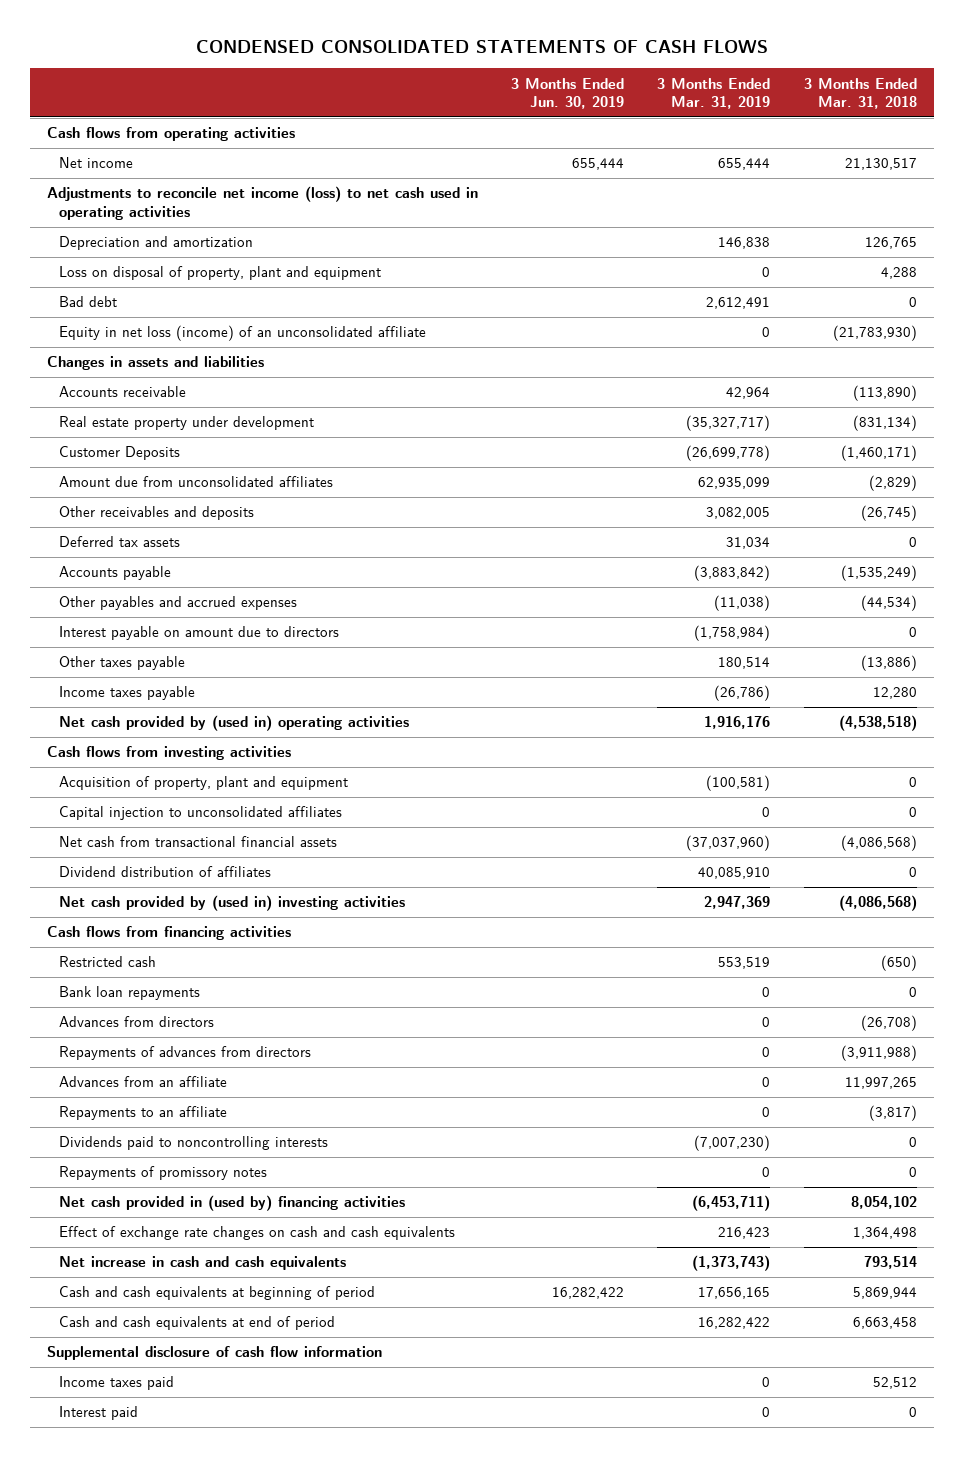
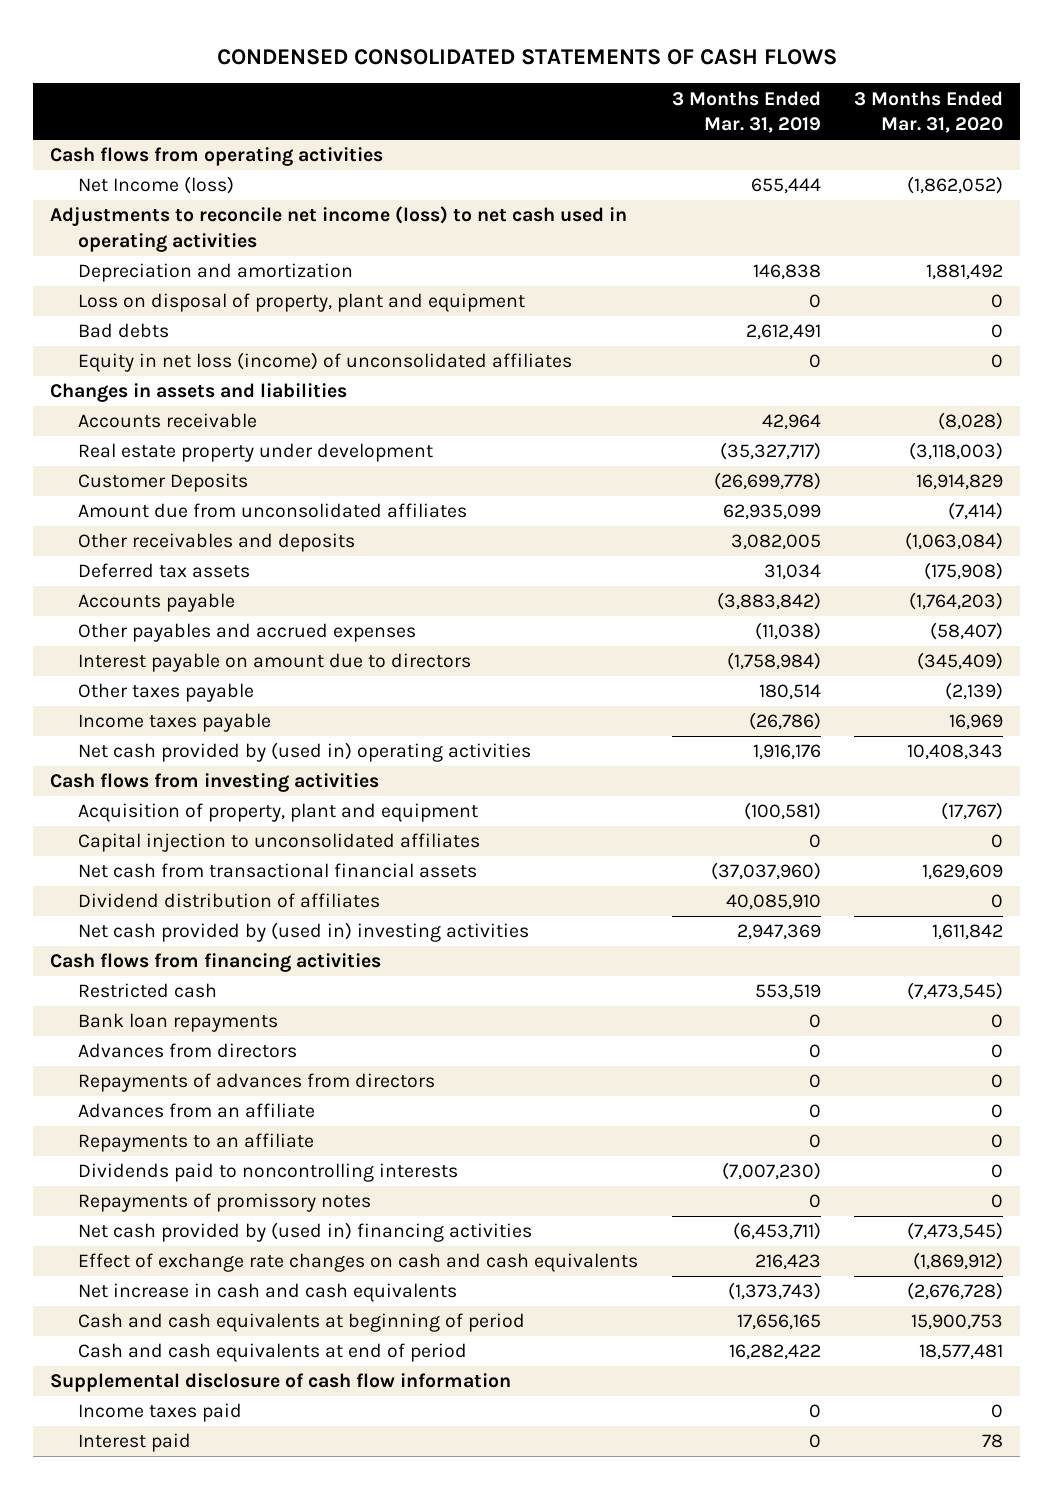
- | 3 Months Ended Jun. 30, 2019 | 3 Months Ended Mar. 31, 2019 | 3 Months Ended Mar. 31, 2018
+ | 3 Months Ended Mar. 31, 2019 | 3 Months Ended Mar. 31, 2020
- Net income | 655,444 | 655,444 | 21,130,517
+ Net Income (loss) | 655,444 | (1,862,052)
- Bad debt | | 2,612,491 | 0
- Equity in net loss (income) of an unconsolidated affiliate | | 0 | (21,783,930)
+ Bad debts | 2,612,491 | 0
+ Equity in net loss (income) of unconsolidated affiliates | 0 | 0
- Net cash provided in (used by) financing activities | | (6,453,711) | 8,054,102
+ Net cash provided by (used in) financing activities | (6,453,711) | (7,473,545)

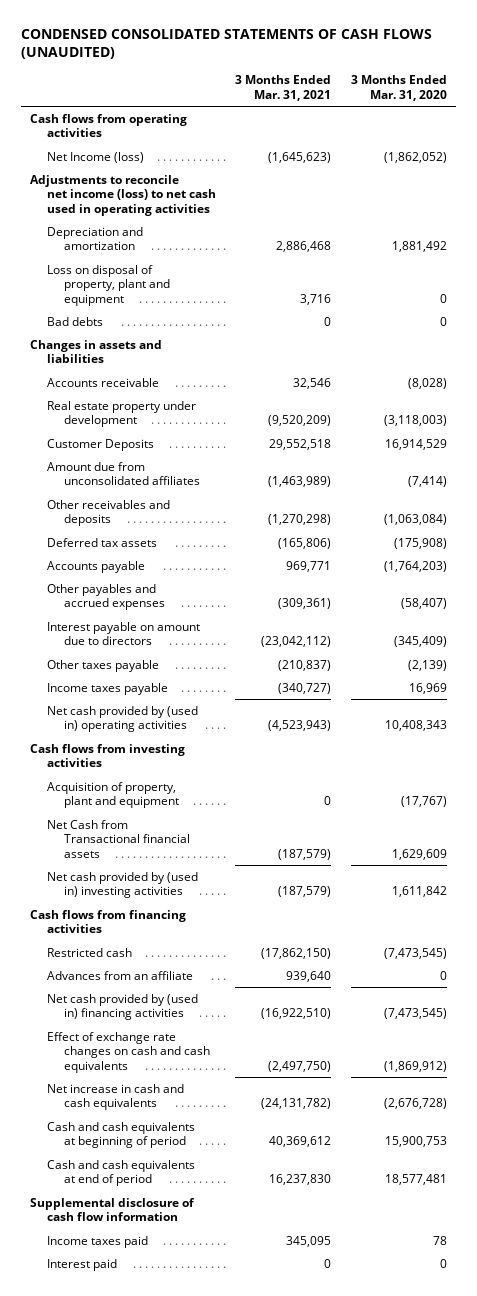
- CONDENSED CONSOLIDATED STATEMENTS OF CASH FLOWS
+ CONDENSED CONSOLIDATED STATEMENTS OF CASH FLOWS (UNAUDITED)
- | 3 Months Ended Mar. 31, 2019 | 3 Months Ended Mar. 31, 2020
+ | 3 Months Ended Mar. 31, 2021 | 3 Months Ended Mar. 31, 2020
- Equity in net loss (income) of unconsolidated affiliates | 0 | 0
- Customer Deposits | (26,699,778) | 16,914,829
+ Customer Deposits | 29,552,518 | 16,914,529
- Capital injection to unconsolidated affiliates | 0 | 0
- Net cash from transactional financial assets | (37,037,960) | 1,629,609
- Dividend distribution of affiliates | 40,085,910 | 0
+ Net Cash from Transactional financial assets | (187,579) | 1,629,609
- Bank loan repayments | 0 | 0
- Advances from directors | 0 | 0
- Repayments of advances from directors | 0 | 0
- Repayments to an affiliate | 0 | 0
- Dividends paid to noncontrolling interests | (7,007,230) | 0
- Repayments of promissory notes | 0 | 0
- Income taxes paid | 0 | 0
- Interest paid | 0 | 78
+ Income taxes paid | 345,095 | 78
+ Interest paid | 0 | 0

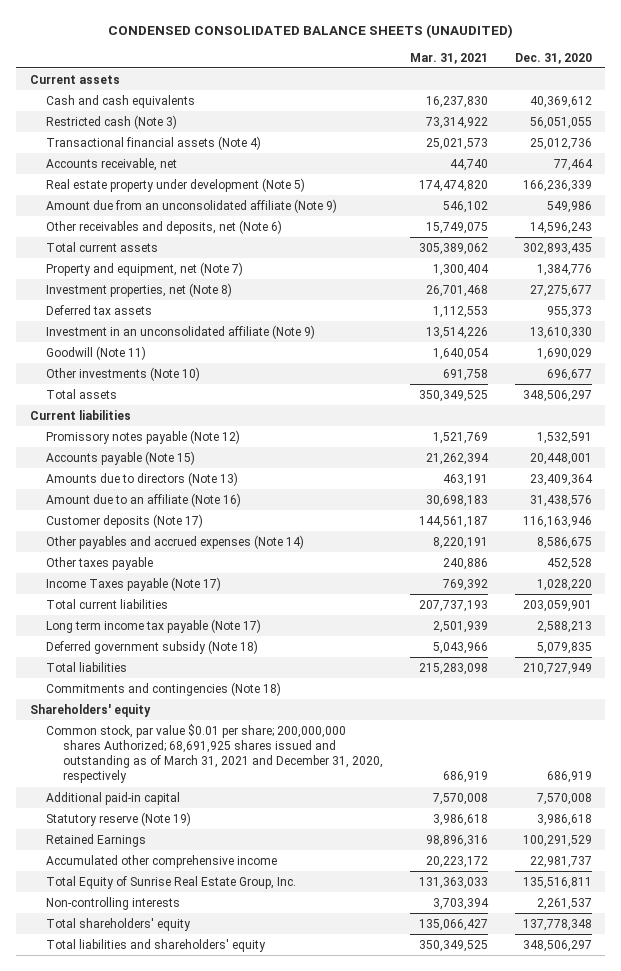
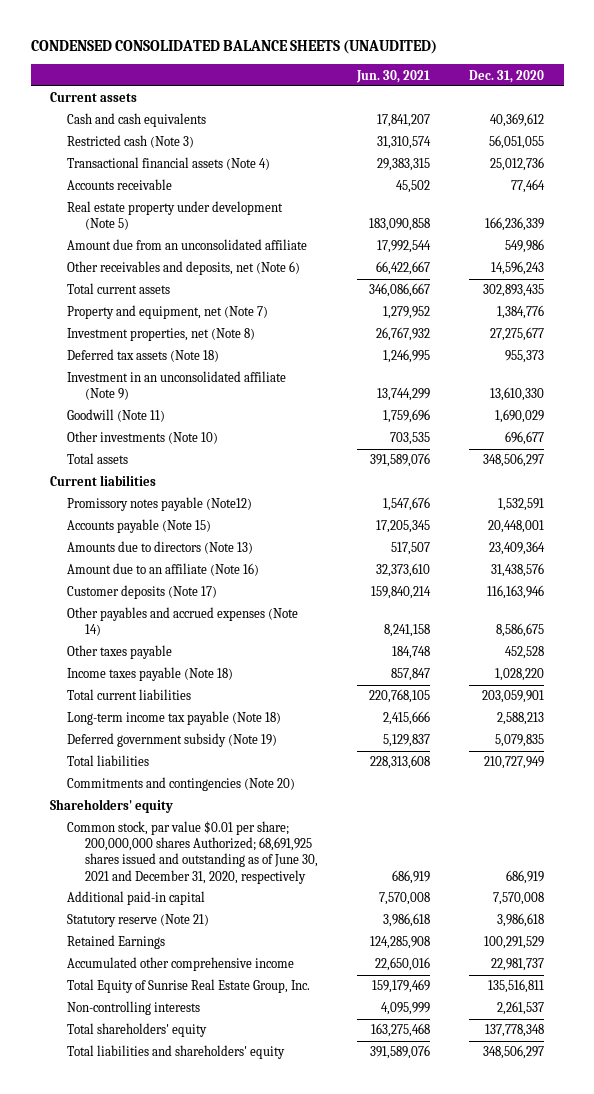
- | Mar. 31, 2021 | Dec. 31, 2020
+ | Jun. 30, 2021 | Dec. 31, 2020
- Accounts receivable, net | 44,740 | 77,464
+ Accounts receivable | 45,502 | 77,464
- Amount due from an unconsolidated affiliate (Note 9) | 546,102 | 549,986
+ Amount due from an unconsolidated affiliate | 17,992,544 | 549,986
- Deferred tax assets | 1,112,553 | 955,373
+ Deferred tax assets (Note 18) | 1,246,995 | 955,373
- Promissory notes payable (Note 12) | 1,521,769 | 1,532,591
+ Promissory notes payable (Note12) | 1,547,676 | 1,532,591
- Income Taxes payable (Note 17) | 769,392 | 1,028,220
+ Income taxes payable (Note 18) | 857,847 | 1,028,220
- Long term income tax payable (Note 17) | 2,501,939 | 2,588,213
- Deferred government subsidy (Note 18) | 5,043,966 | 5,079,835
+ Long-term income tax payable (Note 18) | 2,415,666 | 2,588,213
+ Deferred government subsidy (Note 19) | 5,129,837 | 5,079,835
- Commitments and contingencies (Note 18)
+ Commitments and contingencies (Note 20)
- Common stock, par value $0.01 per share; 200,000,000 shares Authorized; 68,691,925 shares issued and outstanding as of March 31, 2021 and December 31, 2020, respectively | 686,919 | 686,919
+ Common stock, par value $0.01 per share; 200,000,000 shares Authorized; 68,691,925 shares issued and outstanding as of June 30, 2021 and December 31, 2020, respectively | 686,919 | 686,919
- Statutory reserve (Note 19) | 3,986,618 | 3,986,618
+ Statutory reserve (Note 21) | 3,986,618 | 3,986,618

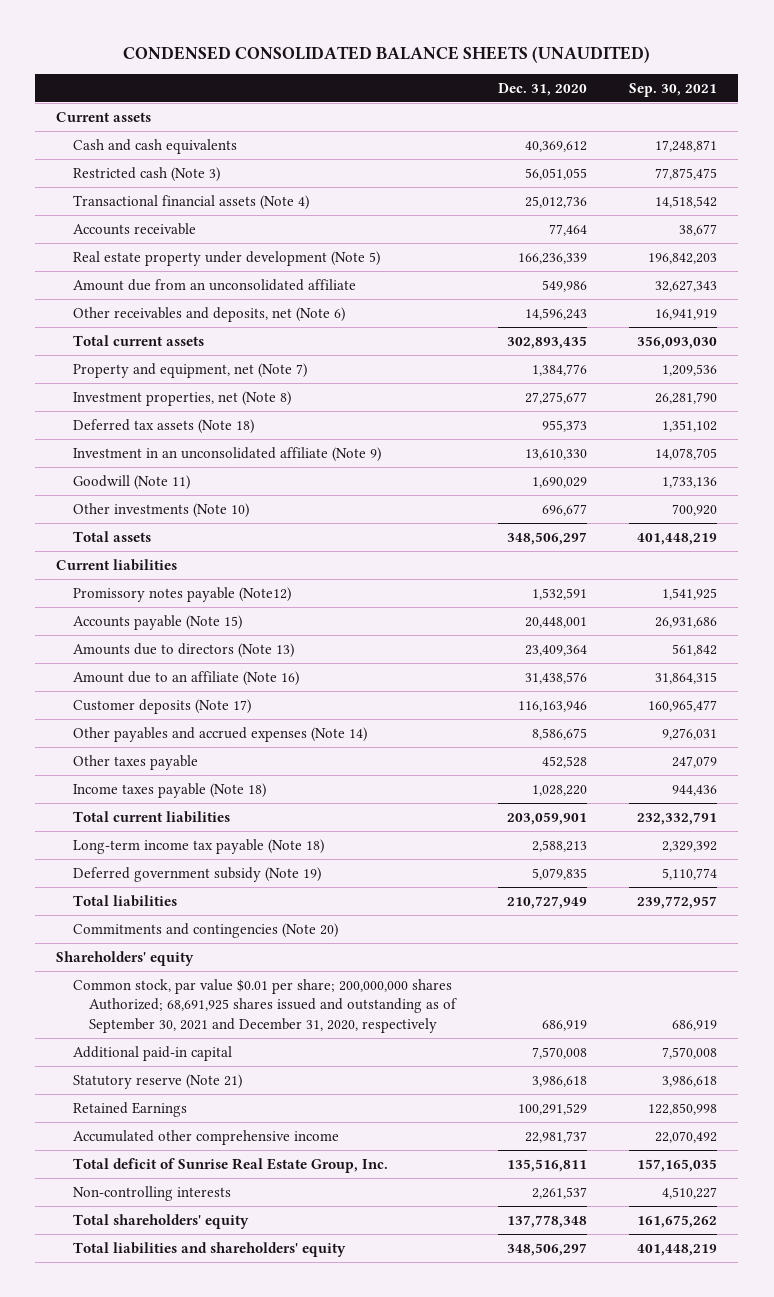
- | Jun. 30, 2021 | Dec. 31, 2020
+ | Dec. 31, 2020 | Sep. 30, 2021
- Common stock, par value $0.01 per share; 200,000,000 shares Authorized; 68,691,925 shares issued and outstanding as of June 30, 2021 and December 31, 2020, respectively | 686,919 | 686,919
+ Common stock, par value $0.01 per share; 200,000,000 shares Authorized; 68,691,925 shares issued and outstanding as of September 30, 2021 and December 31, 2020, respectively | 686,919 | 686,919
- Total Equity of Sunrise Real Estate Group, Inc. | 159,179,469 | 135,516,811
+ Total deficit of Sunrise Real Estate Group, Inc. | 135,516,811 | 157,165,035

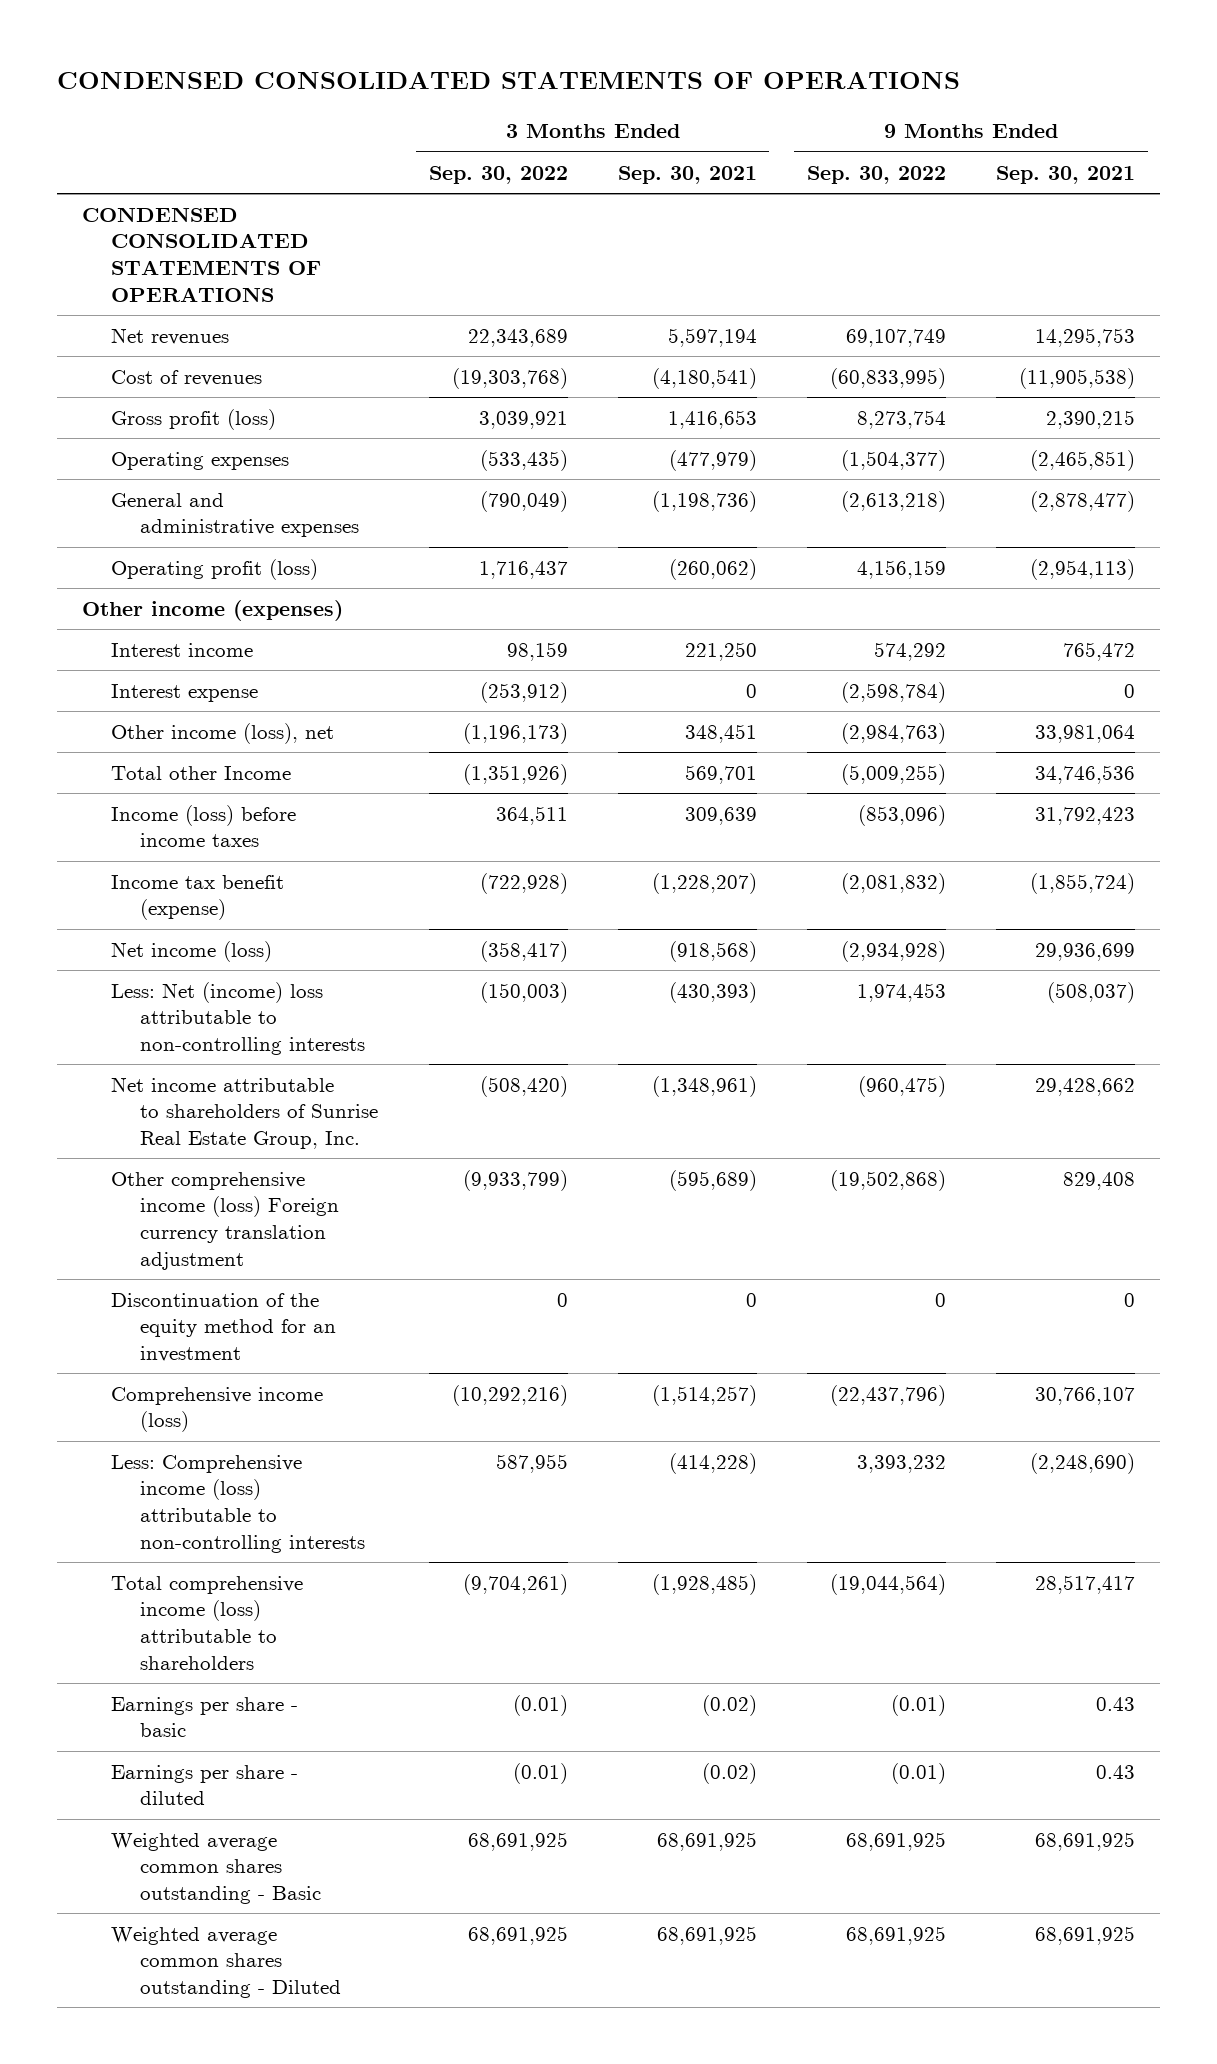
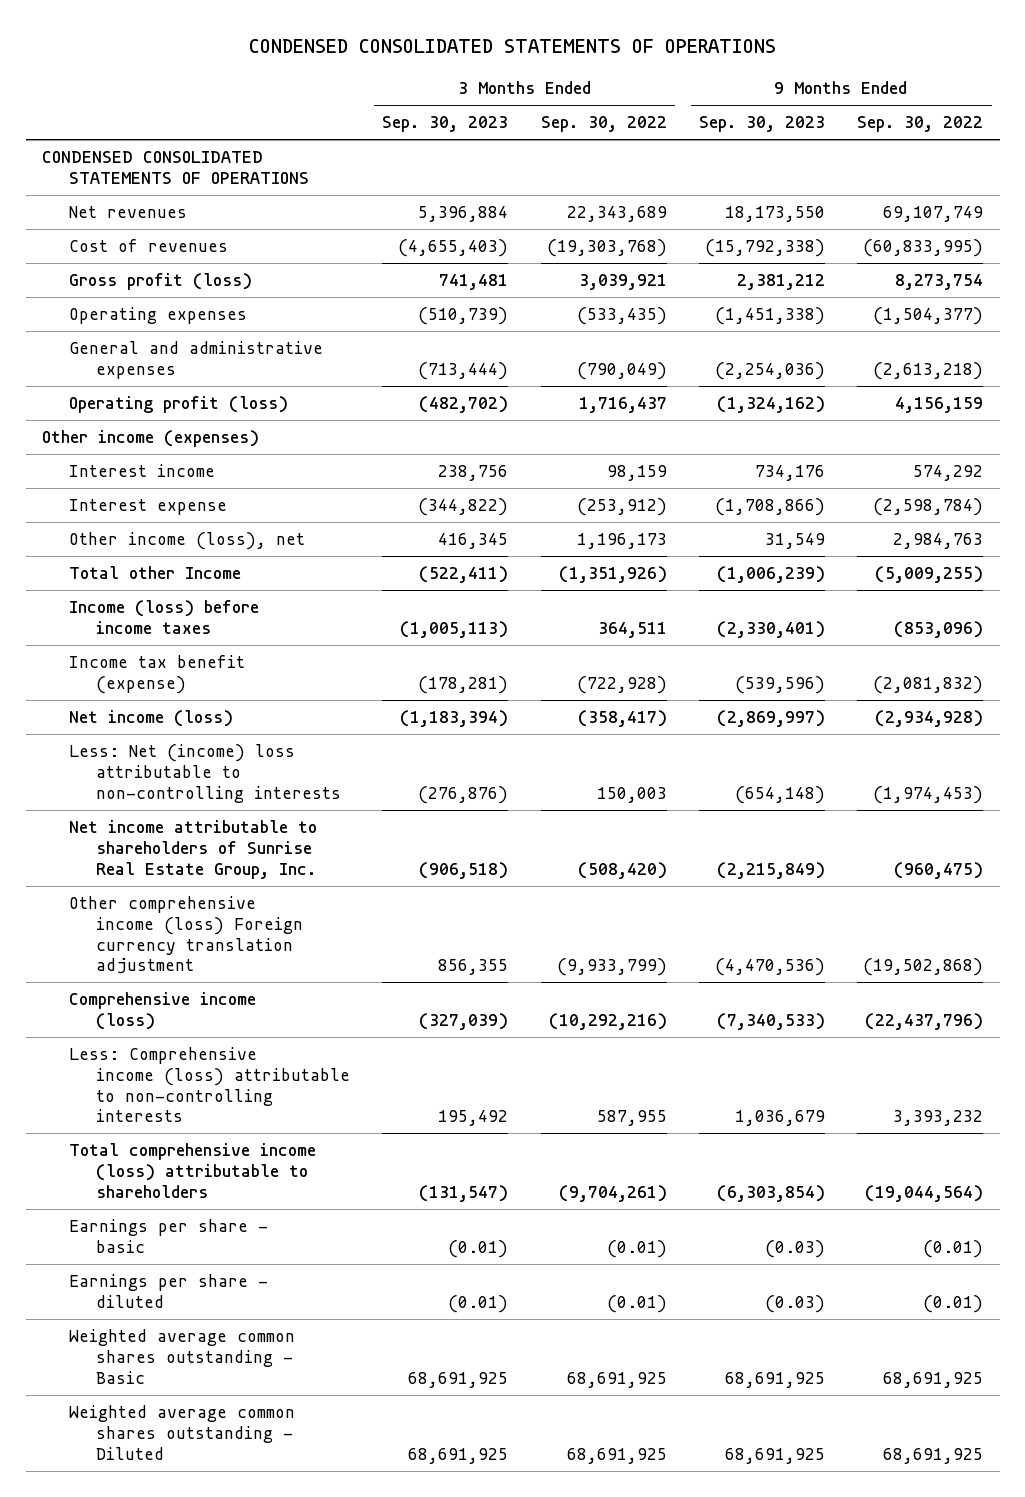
- | 3 Months Ended Sep. 30, 2022 | 3 Months Ended Sep. 30, 2021 | 9 Months Ended Sep. 30, 2022 | 9 Months Ended Sep. 30, 2021
+ | 3 Months Ended Sep. 30, 2023 | 3 Months Ended Sep. 30, 2022 | 9 Months Ended Sep. 30, 2023 | 9 Months Ended Sep. 30, 2022
- Other income (loss), net | (1,196,173) | 348,451 | (2,984,763) | 33,981,064
+ Other income (loss), net | 416,345 | 1,196,173 | 31,549 | 2,984,763
- Less: Net (income) loss attributable to non-controlling interests | (150,003) | (430,393) | 1,974,453 | (508,037)
+ Less: Net (income) loss attributable to non-controlling interests | (276,876) | 150,003 | (654,148) | (1,974,453)
- Discontinuation of the equity method for an investment | 0 | 0 | 0 | 0

